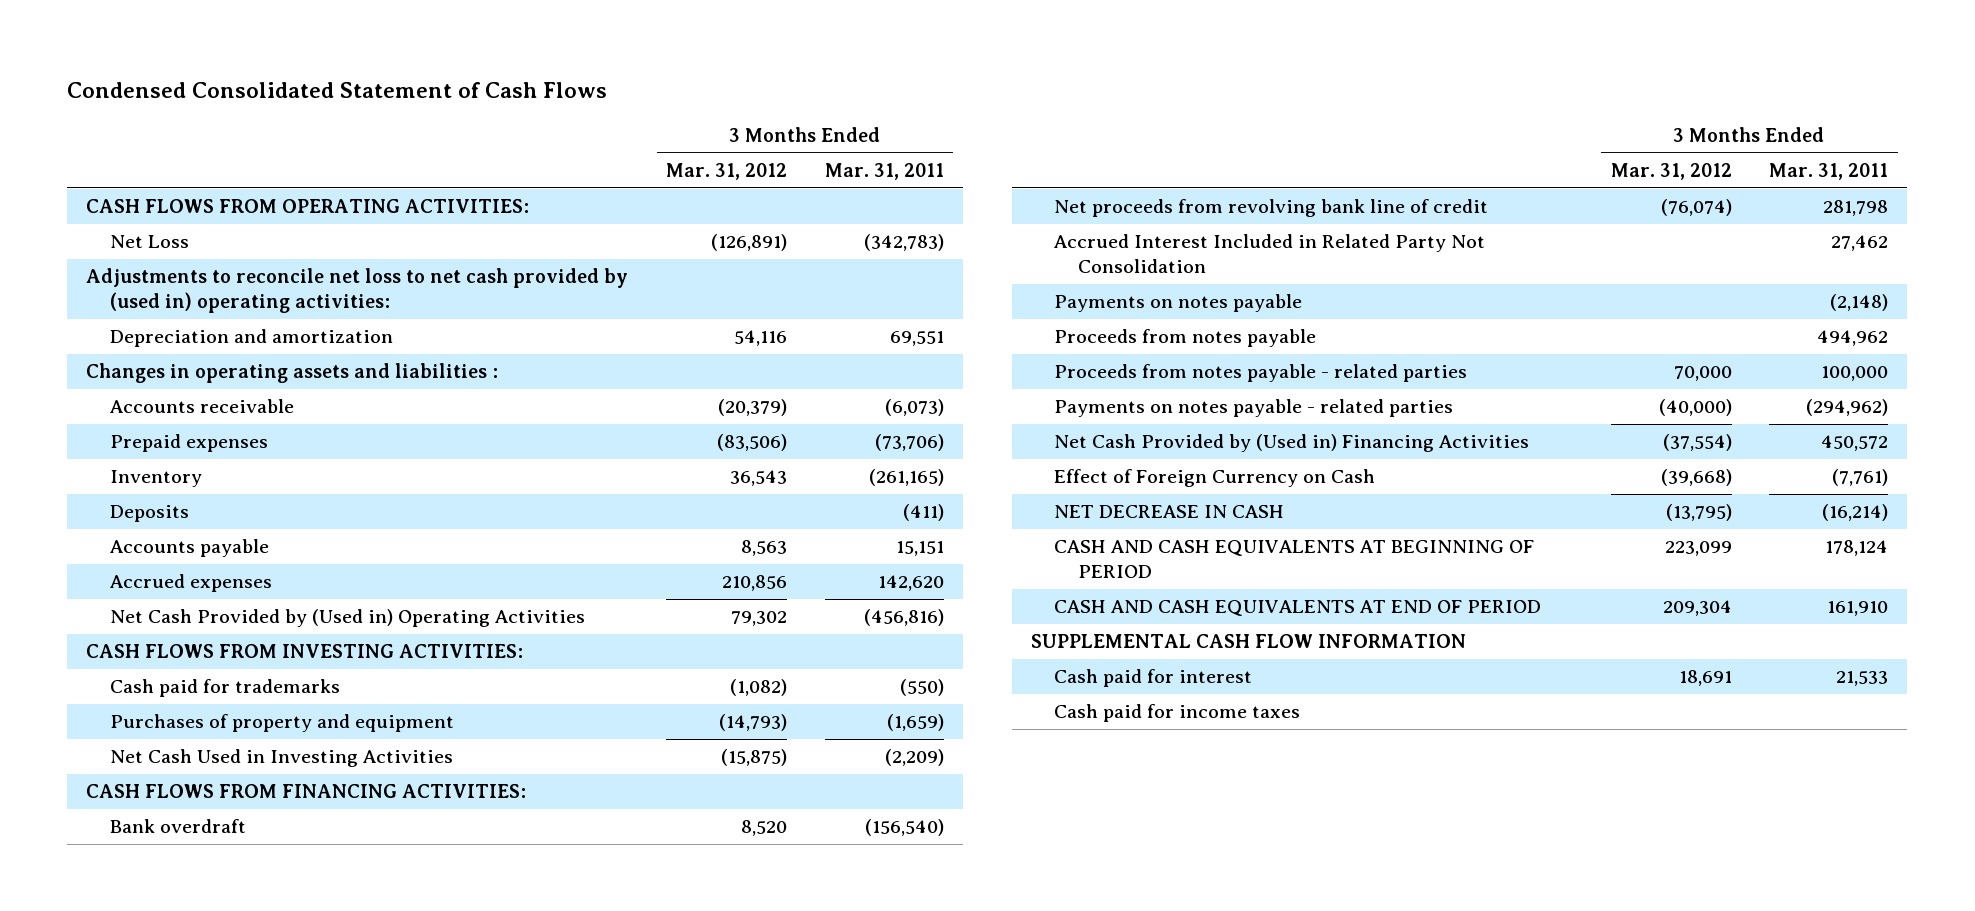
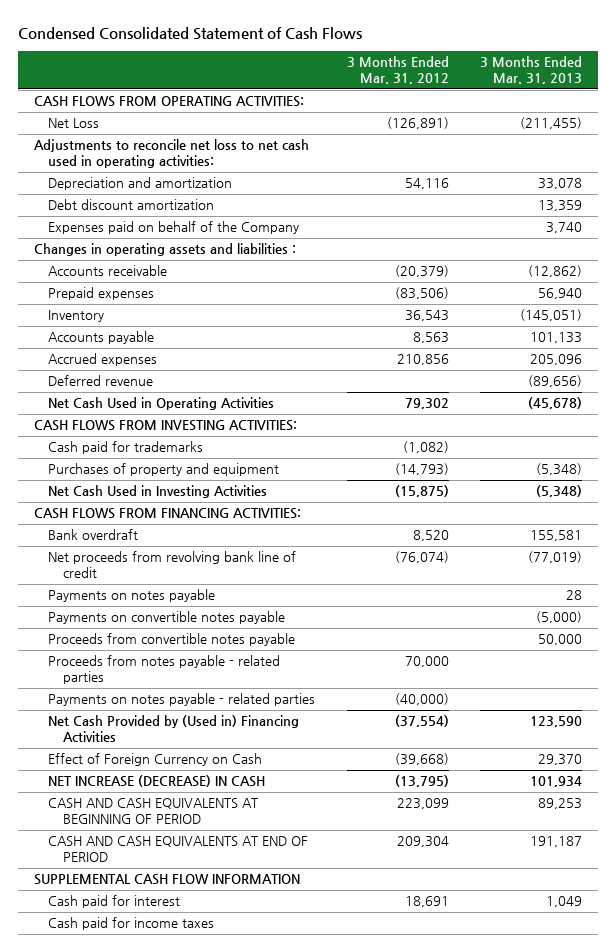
- | 3 Months Ended Mar. 31, 2012 | 3 Months Ended Mar. 31, 2011
+ | 3 Months Ended Mar. 31, 2012 | 3 Months Ended Mar. 31, 2013
- Adjustments to reconcile net loss to net cash provided by (used in) operating activities:
+ Adjustments to reconcile net loss to net cash used in operating activities:
+ Debt discount amortization | | 13,359
+ Expenses paid on behalf of the Company | | 3,740
- Deposits | | (411)
- Net Cash Provided by (Used in) Operating Activities | 79,302 | (456,816)
+ Deferred revenue | | (89,656)
+ Net Cash Used in Operating Activities | 79,302 | (45,678)
- Accrued Interest Included in Related Party Not Consolidation | | 27,462
- Proceeds from notes payable | | 494,962
+ Payments on convertible notes payable | | (5,000)
+ Proceeds from convertible notes payable | | 50,000
- NET DECREASE IN CASH | (13,795) | (16,214)
+ NET INCREASE (DECREASE) IN CASH | (13,795) | 101,934

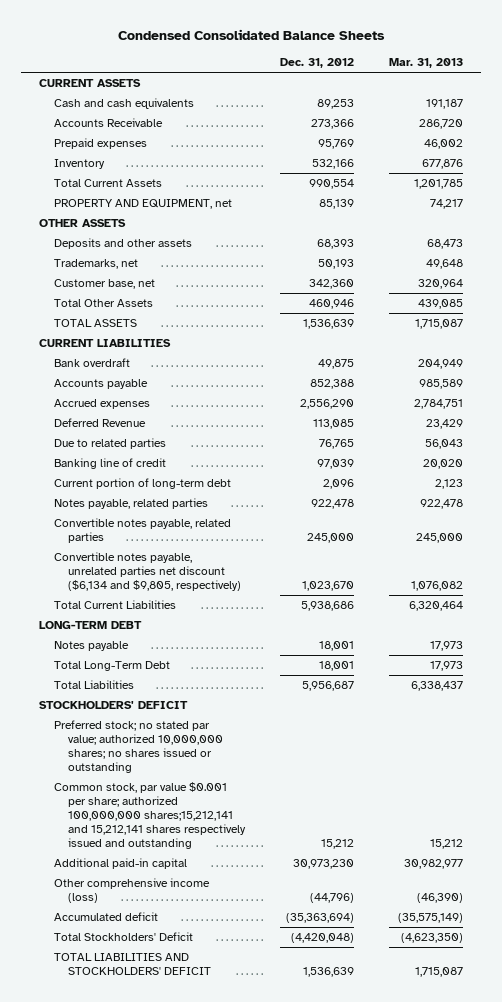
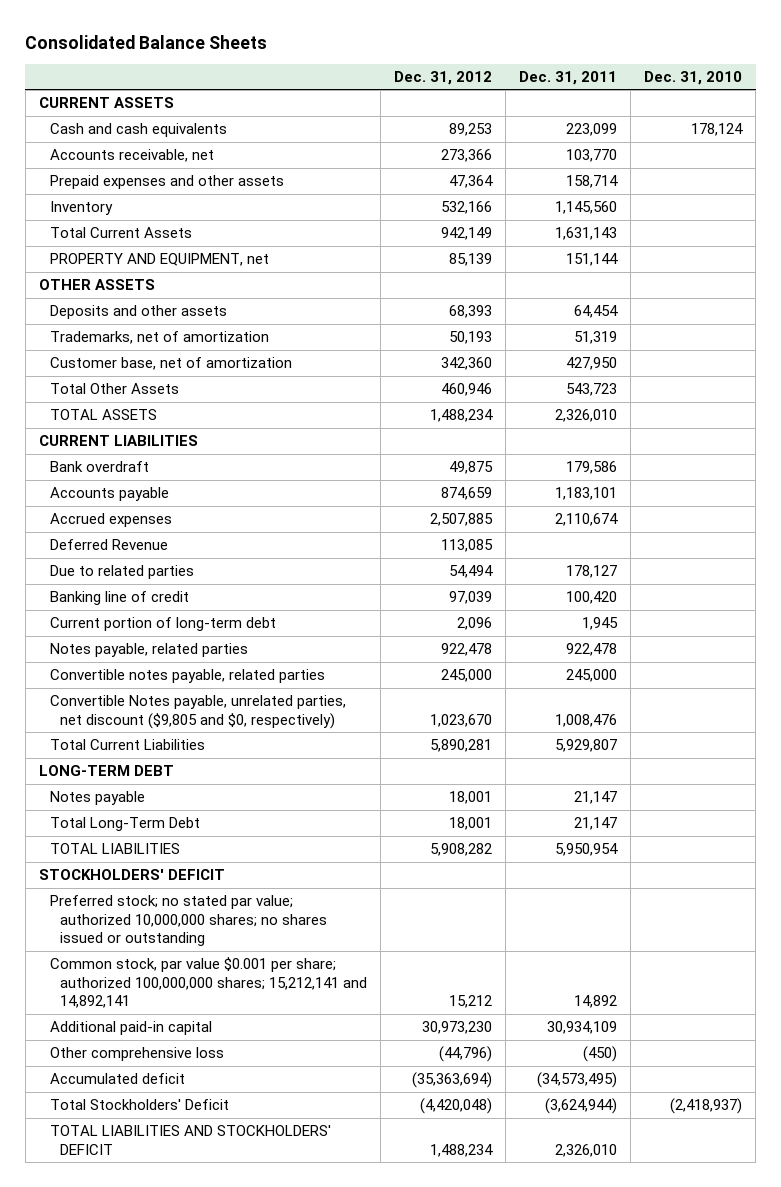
- Condensed Consolidated Balance Sheets
+ Consolidated Balance Sheets
- | Dec. 31, 2012 | Mar. 31, 2013
+ | Dec. 31, 2012 | Dec. 31, 2011 | Dec. 31, 2010
- Accounts Receivable | 273,366 | 286,720
- Prepaid expenses | 95,769 | 46,002
+ Accounts receivable, net | 273,366 | 103,770 |
+ Prepaid expenses and other assets | 47,364 | 158,714 |
- Total Current Assets | 990,554 | 1,201,785
+ Total Current Assets | 942,149 | 1,631,143 |
- Trademarks, net | 50,193 | 49,648
- Customer base, net | 342,360 | 320,964
+ Trademarks, net of amortization | 50,193 | 51,319 |
+ Customer base, net of amortization | 342,360 | 427,950 |
- TOTAL ASSETS | 1,536,639 | 1,715,087
+ TOTAL ASSETS | 1,488,234 | 2,326,010 |
- Accounts payable | 852,388 | 985,589
- Accrued expenses | 2,556,290 | 2,784,751
+ Accounts payable | 874,659 | 1,183,101 |
+ Accrued expenses | 2,507,885 | 2,110,674 |
- Due to related parties | 76,765 | 56,043
+ Due to related parties | 54,494 | 178,127 |
- Convertible notes payable, unrelated parties net discount ($6,134 and $9,805, respectively) | 1,023,670 | 1,076,082
- Total Current Liabilities | 5,938,686 | 6,320,464
+ Convertible Notes payable, unrelated parties, net discount ($9,805 and $0, respectively) | 1,023,670 | 1,008,476 |
+ Total Current Liabilities | 5,890,281 | 5,929,807 |
- Total Liabilities | 5,956,687 | 6,338,437
+ TOTAL LIABILITIES | 5,908,282 | 5,950,954 |
- Common stock, par value $0.001 per share; authorized 100,000,000 shares;15,212,141 and 15,212,141 shares respectively issued and outstanding | 15,212 | 15,212
+ Common stock, par value $0.001 per share; authorized 100,000,000 shares; 15,212,141 and 14,892,141 | 15,212 | 14,892 |
- Other comprehensive income (loss) | (44,796) | (46,390)
+ Other comprehensive loss | (44,796) | (450) |
- TOTAL LIABILITIES AND STOCKHOLDERS' DEFICIT | 1,536,639 | 1,715,087
+ TOTAL LIABILITIES AND STOCKHOLDERS' DEFICIT | 1,488,234 | 2,326,010 |

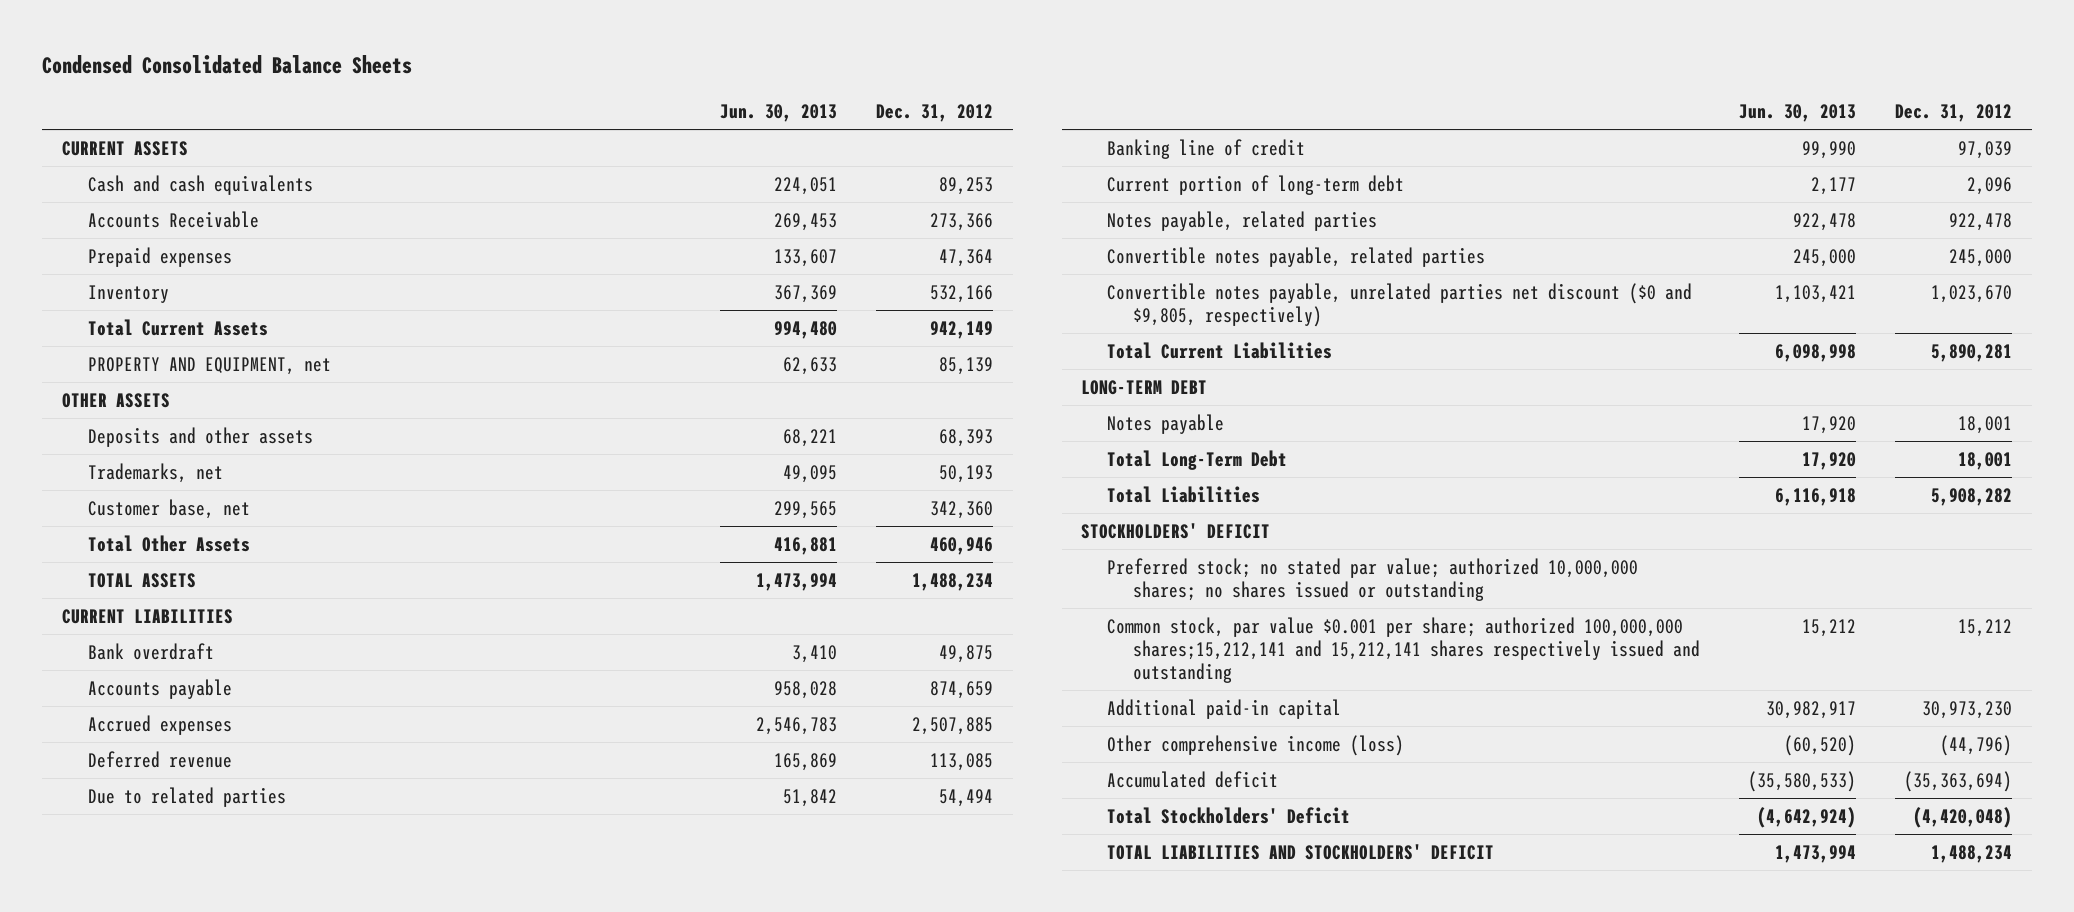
- Consolidated Balance Sheets
+ Condensed Consolidated Balance Sheets
- | Dec. 31, 2012 | Dec. 31, 2011 | Dec. 31, 2010
+ | Jun. 30, 2013 | Dec. 31, 2012
- Accounts receivable, net | 273,366 | 103,770 |
- Prepaid expenses and other assets | 47,364 | 158,714 |
+ Accounts Receivable | 269,453 | 273,366
+ Prepaid expenses | 133,607 | 47,364
- Trademarks, net of amortization | 50,193 | 51,319 |
- Customer base, net of amortization | 342,360 | 427,950 |
+ Trademarks, net | 49,095 | 50,193
+ Customer base, net | 299,565 | 342,360
- Deferred Revenue | 113,085 | |
+ Deferred revenue | 165,869 | 113,085
- Convertible Notes payable, unrelated parties, net discount ($9,805 and $0, respectively) | 1,023,670 | 1,008,476 |
+ Convertible notes payable, unrelated parties net discount ($0 and $9,805, respectively) | 1,103,421 | 1,023,670
- TOTAL LIABILITIES | 5,908,282 | 5,950,954 |
+ Total Liabilities | 6,116,918 | 5,908,282
- Common stock, par value $0.001 per share; authorized 100,000,000 shares; 15,212,141 and 14,892,141 | 15,212 | 14,892 |
+ Common stock, par value $0.001 per share; authorized 100,000,000 shares;15,212,141 and 15,212,141 shares respectively issued and outstanding | 15,212 | 15,212
- Other comprehensive loss | (44,796) | (450) |
+ Other comprehensive income (loss) | (60,520) | (44,796)

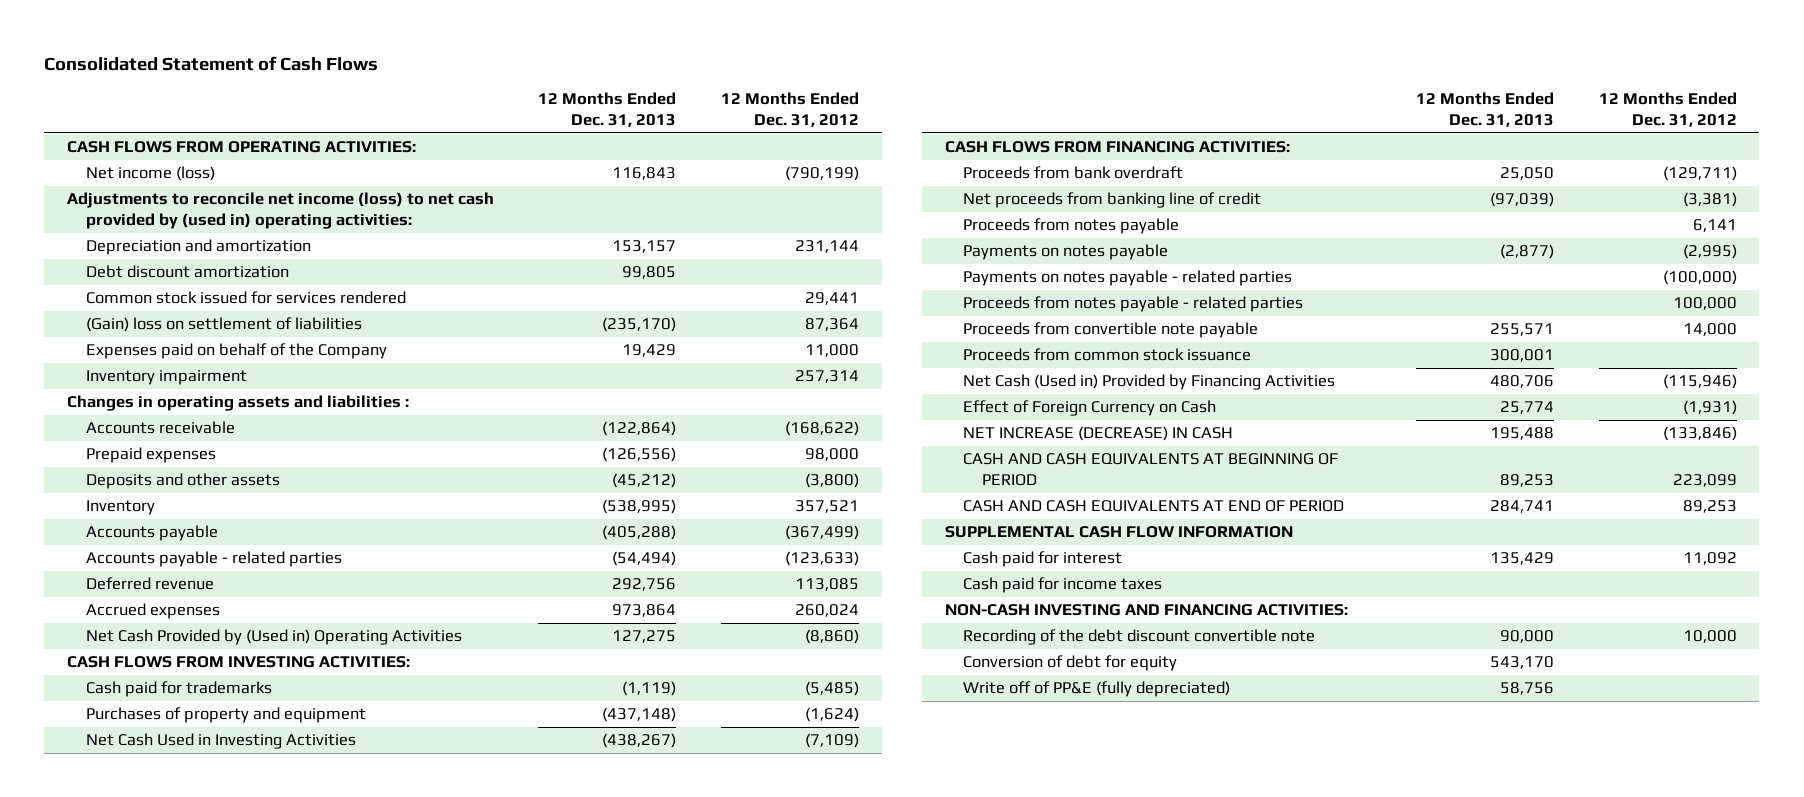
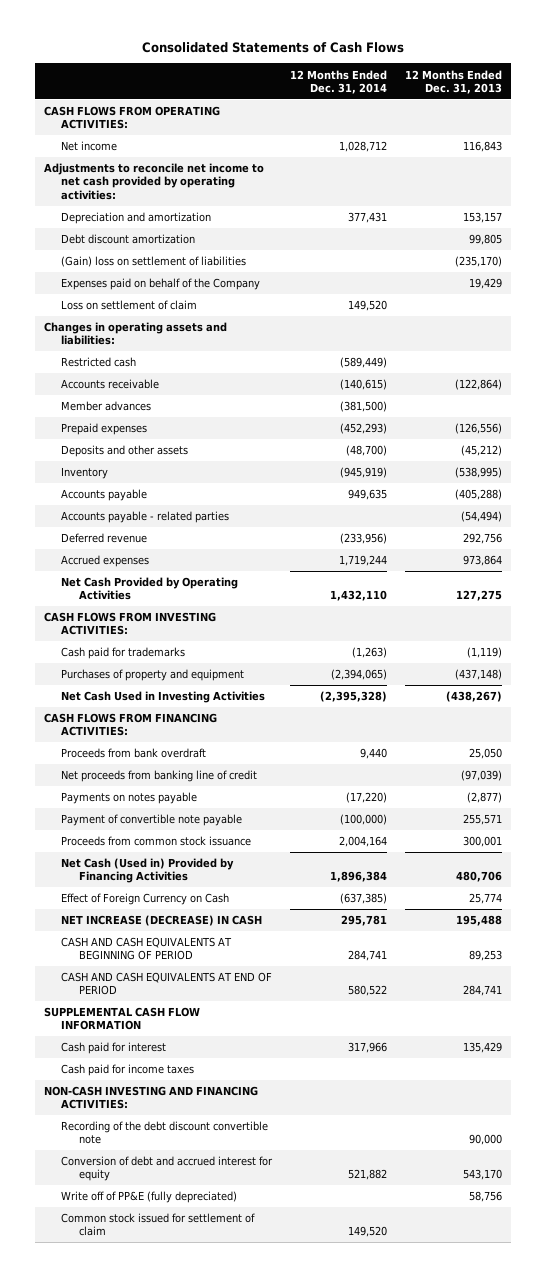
- Consolidated Statement of Cash Flows
+ Consolidated Statements of Cash Flows
- | 12 Months Ended Dec. 31, 2013 | 12 Months Ended Dec. 31, 2012
+ | 12 Months Ended Dec. 31, 2014 | 12 Months Ended Dec. 31, 2013
- Net income (loss) | 116,843 | (790,199)
- Adjustments to reconcile net income (loss) to net cash provided by (used in) operating activities:
+ Net income | 1,028,712 | 116,843
+ Adjustments to reconcile net income to net cash provided by operating activities:
- Common stock issued for services rendered | | 29,441
- Inventory impairment | | 257,314
- Changes in operating assets and liabilities :
+ Loss on settlement of claim | 149,520 |
+ Changes in operating assets and liabilities:
+ Restricted cash | (589,449) |
+ Member advances | (381,500) |
- Net Cash Provided by (Used in) Operating Activities | 127,275 | (8,860)
+ Net Cash Provided by Operating Activities | 1,432,110 | 127,275
- Proceeds from notes payable | | 6,141
- Payments on notes payable - related parties | | (100,000)
- Proceeds from notes payable - related parties | | 100,000
- Proceeds from convertible note payable | 255,571 | 14,000
+ Payment of convertible note payable | (100,000) | 255,571
- Conversion of debt for equity | 543,170 |
+ Conversion of debt and accrued interest for equity | 521,882 | 543,170
+ Common stock issued for settlement of claim | 149,520 |

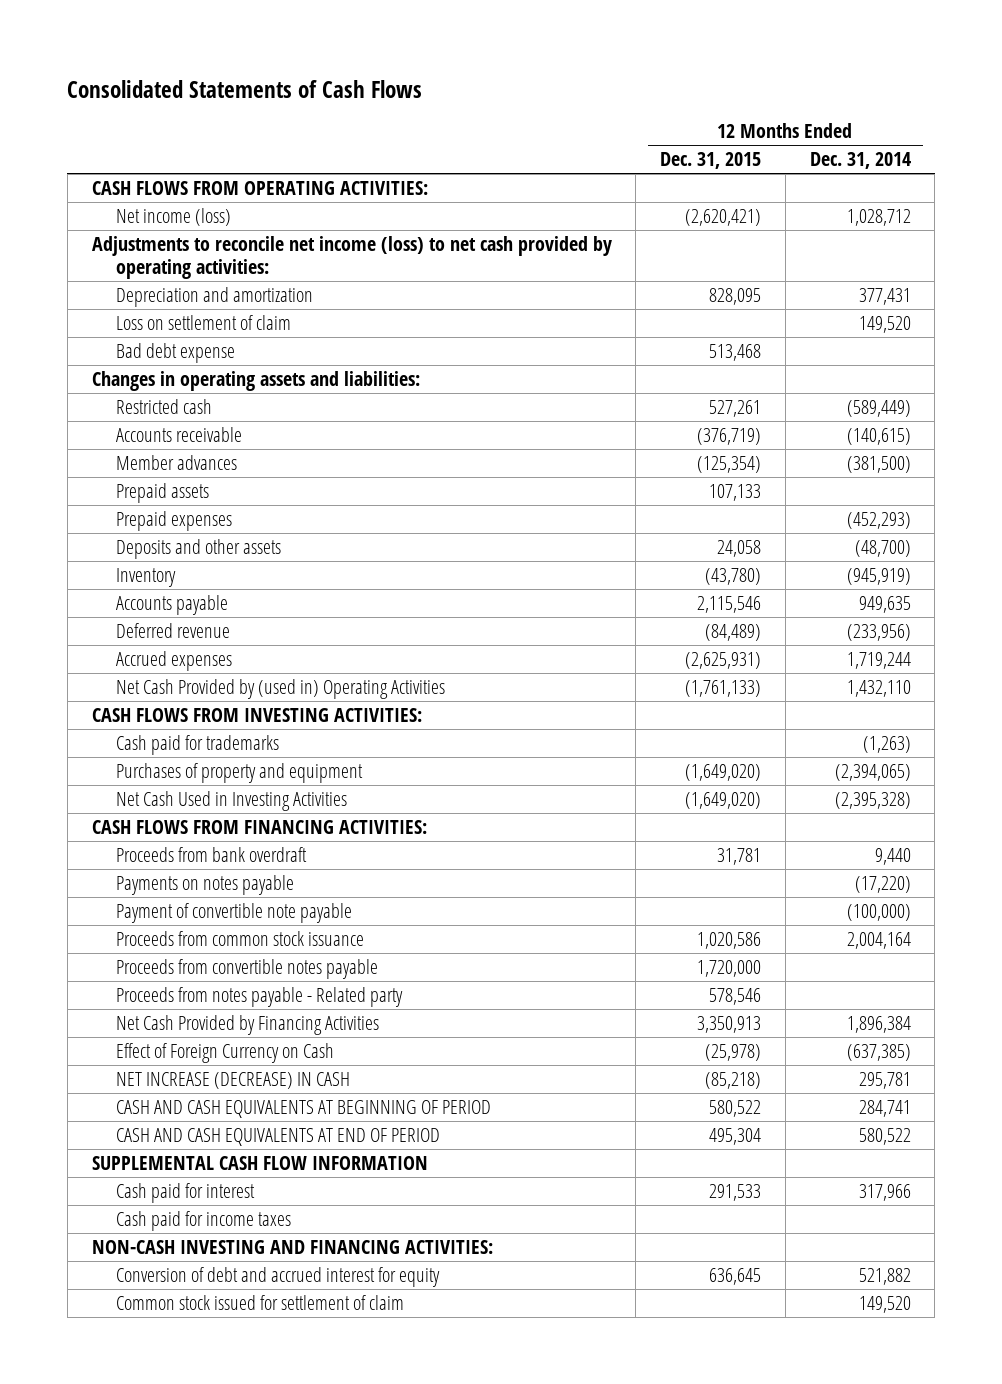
- | 12 Months Ended Dec. 31, 2014 | 12 Months Ended Dec. 31, 2013
+ | 12 Months Ended Dec. 31, 2015 | 12 Months Ended Dec. 31, 2014
- Net income | 1,028,712 | 116,843
- Adjustments to reconcile net income to net cash provided by operating activities:
+ Net income (loss) | (2,620,421) | 1,028,712
+ Adjustments to reconcile net income (loss) to net cash provided by operating activities:
- Debt discount amortization | | 99,805
- (Gain) loss on settlement of liabilities | | (235,170)
- Expenses paid on behalf of the Company | | 19,429
+ Bad debt expense | 513,468 |
+ Prepaid assets | 107,133 |
- Accounts payable - related parties | | (54,494)
- Net Cash Provided by Operating Activities | 1,432,110 | 127,275
+ Net Cash Provided by (used in) Operating Activities | (1,761,133) | 1,432,110
- Net proceeds from banking line of credit | | (97,039)
- Net Cash (Used in) Provided by Financing Activities | 1,896,384 | 480,706
+ Proceeds from convertible notes payable | 1,720,000 |
+ Proceeds from notes payable - Related party | 578,546 |
+ Net Cash Provided by Financing Activities | 3,350,913 | 1,896,384
- Recording of the debt discount convertible note | | 90,000
- Write off of PP&E (fully depreciated) | | 58,756

